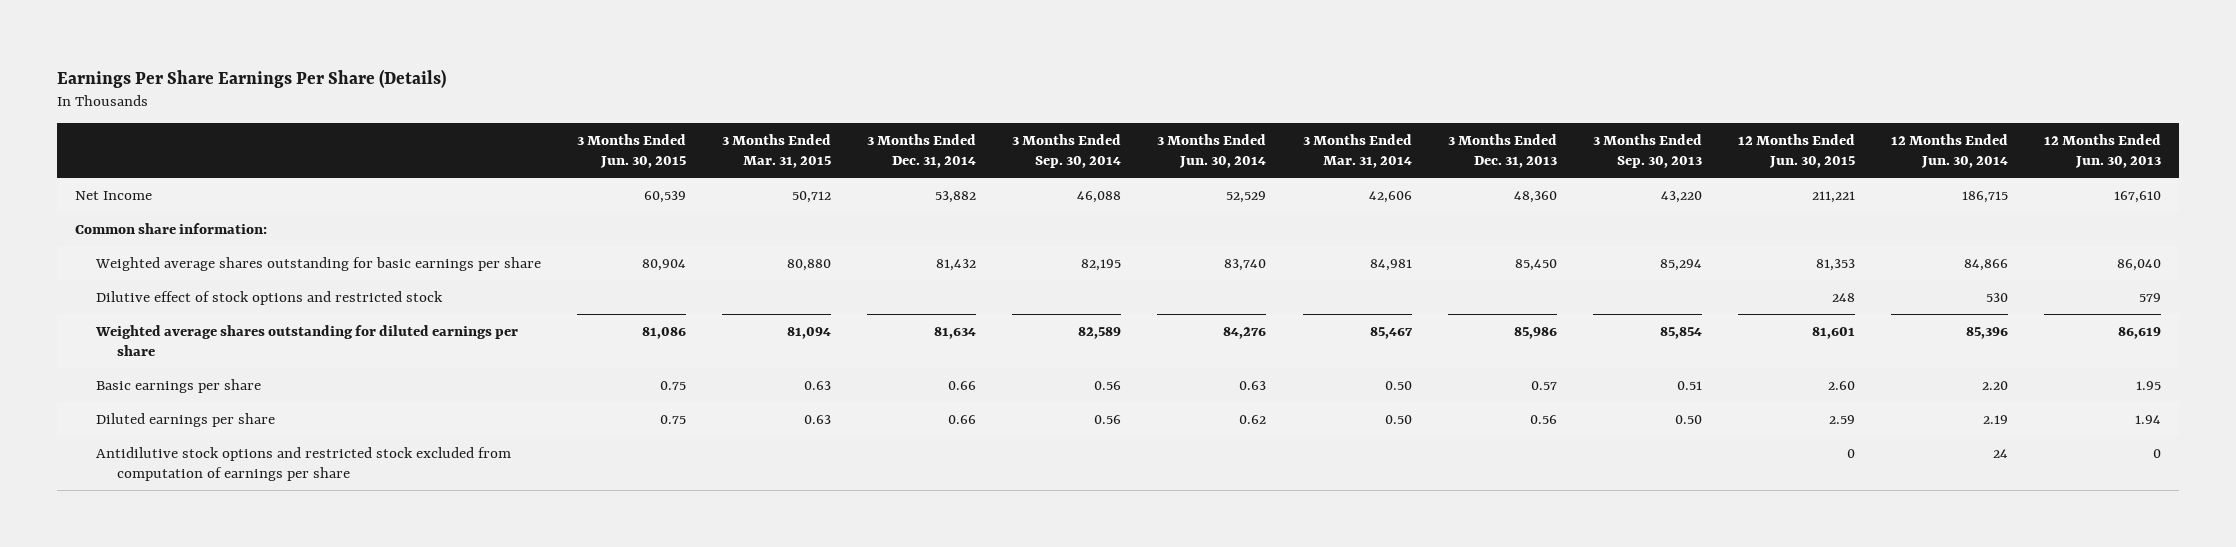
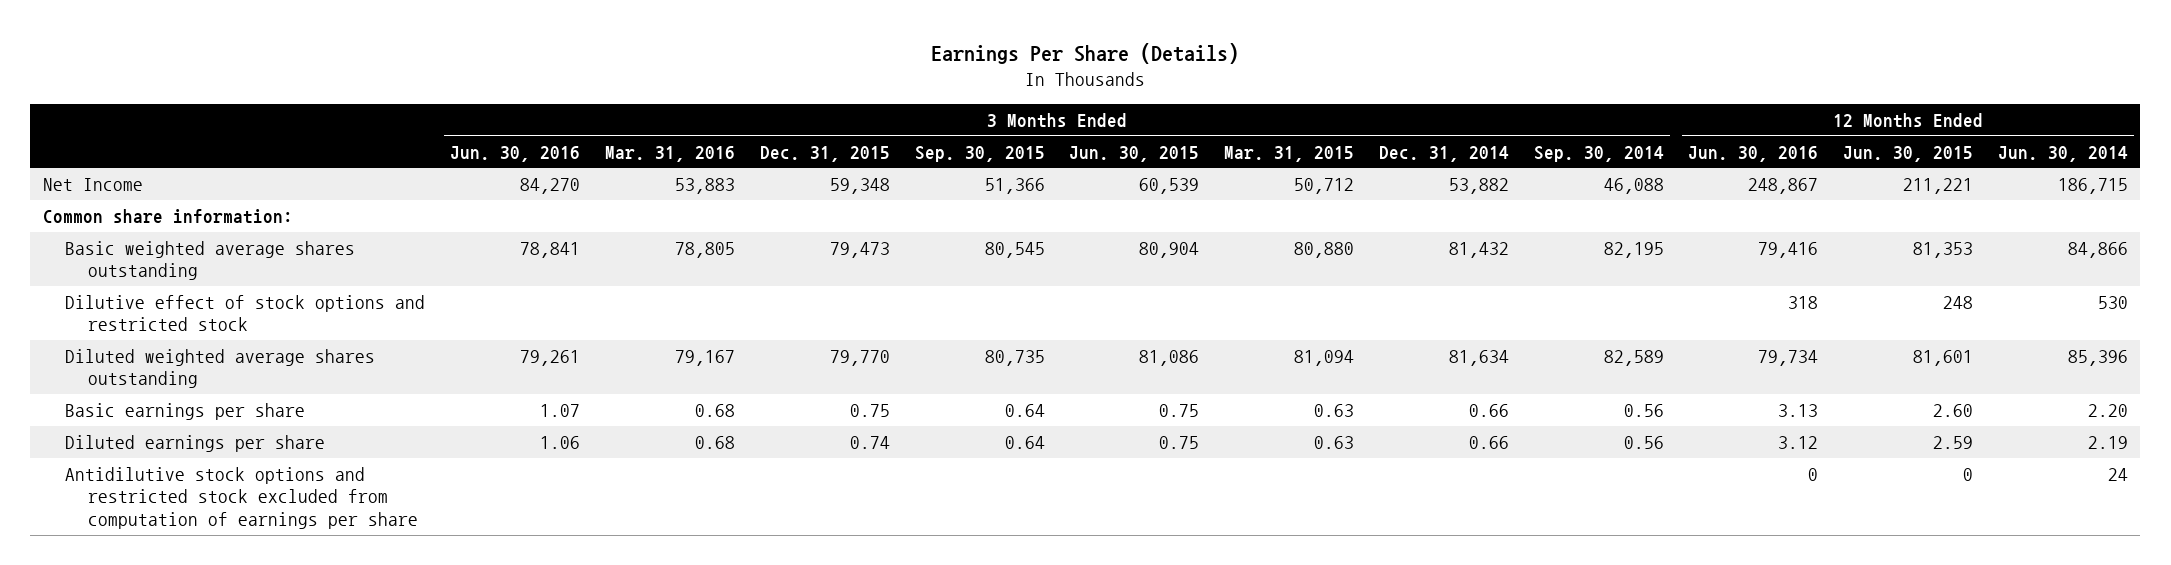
- Earnings Per Share Earnings Per Share (Details)
+ Earnings Per Share (Details)
- | 3 Months Ended Jun. 30, 2015 | 3 Months Ended Mar. 31, 2015 | 3 Months Ended Dec. 31, 2014 | 3 Months Ended Sep. 30, 2014 | 3 Months Ended Jun. 30, 2014 | 3 Months Ended Mar. 31, 2014 | 3 Months Ended Dec. 31, 2013 | 3 Months Ended Sep. 30, 2013 | 12 Months Ended Jun. 30, 2015 | 12 Months Ended Jun. 30, 2014 | 12 Months Ended Jun. 30, 2013
+ | 3 Months Ended Jun. 30, 2016 | 3 Months Ended Mar. 31, 2016 | 3 Months Ended Dec. 31, 2015 | 3 Months Ended Sep. 30, 2015 | 3 Months Ended Jun. 30, 2015 | 3 Months Ended Mar. 31, 2015 | 3 Months Ended Dec. 31, 2014 | 3 Months Ended Sep. 30, 2014 | 12 Months Ended Jun. 30, 2016 | 12 Months Ended Jun. 30, 2015 | 12 Months Ended Jun. 30, 2014
- Weighted average shares outstanding for basic earnings per share | 80,904 | 80,880 | 81,432 | 82,195 | 83,740 | 84,981 | 85,450 | 85,294 | 81,353 | 84,866 | 86,040
+ Basic weighted average shares outstanding | 78,841 | 78,805 | 79,473 | 80,545 | 80,904 | 80,880 | 81,432 | 82,195 | 79,416 | 81,353 | 84,866
- Weighted average shares outstanding for diluted earnings per share | 81,086 | 81,094 | 81,634 | 82,589 | 84,276 | 85,467 | 85,986 | 85,854 | 81,601 | 85,396 | 86,619
+ Diluted weighted average shares outstanding | 79,261 | 79,167 | 79,770 | 80,735 | 81,086 | 81,094 | 81,634 | 82,589 | 79,734 | 81,601 | 85,396

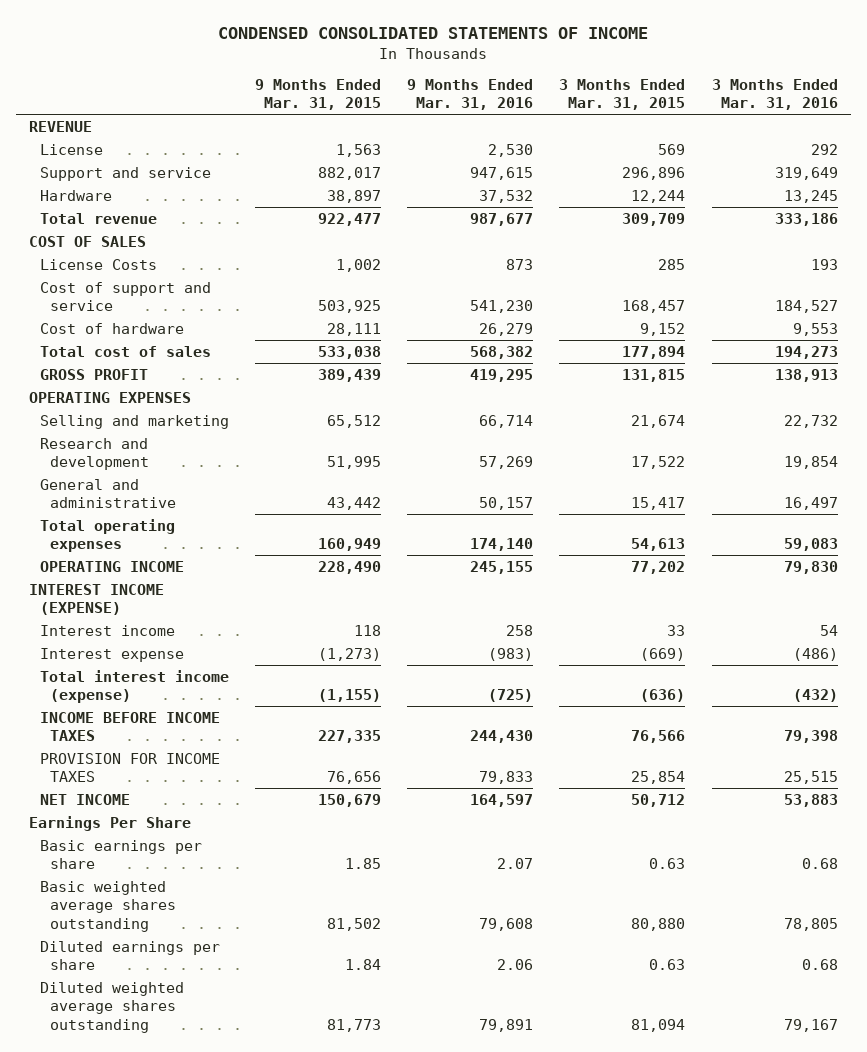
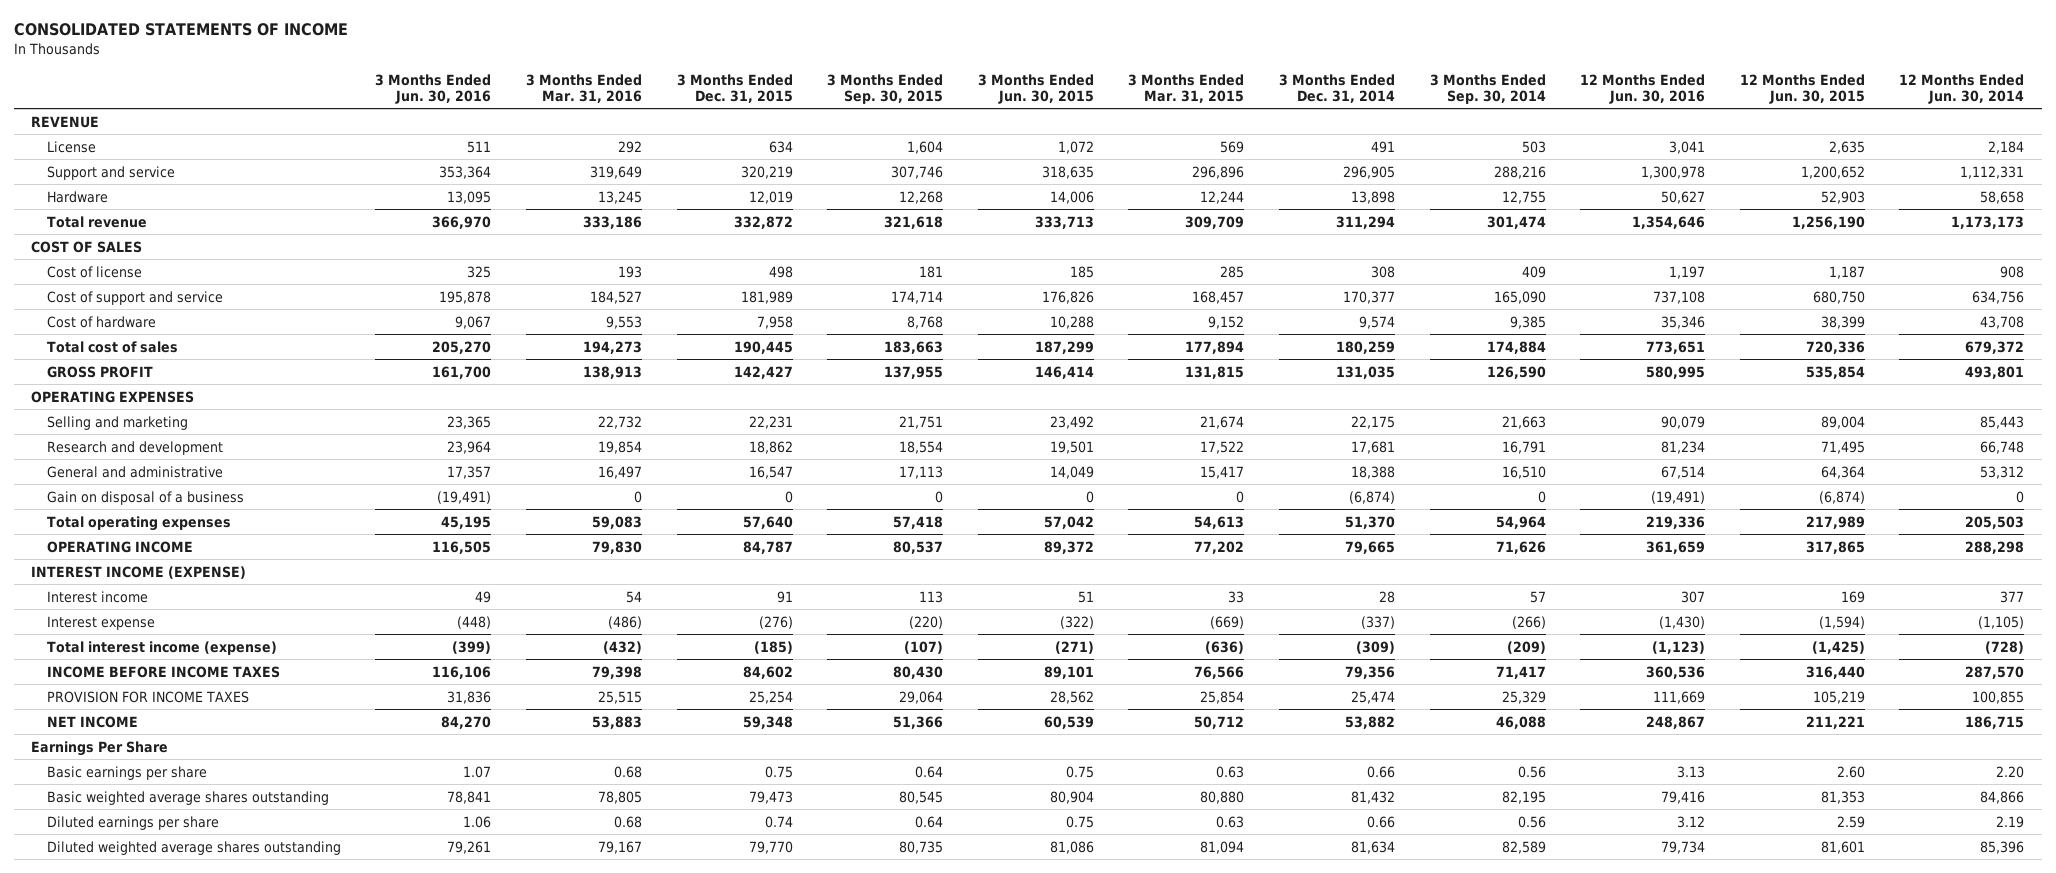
- CONDENSED CONSOLIDATED STATEMENTS OF INCOME
+ CONSOLIDATED STATEMENTS OF INCOME
- | 9 Months Ended Mar. 31, 2015 | 9 Months Ended Mar. 31, 2016 | 3 Months Ended Mar. 31, 2015 | 3 Months Ended Mar. 31, 2016
+ | 3 Months Ended Jun. 30, 2016 | 3 Months Ended Mar. 31, 2016 | 3 Months Ended Dec. 31, 2015 | 3 Months Ended Sep. 30, 2015 | 3 Months Ended Jun. 30, 2015 | 3 Months Ended Mar. 31, 2015 | 3 Months Ended Dec. 31, 2014 | 3 Months Ended Sep. 30, 2014 | 12 Months Ended Jun. 30, 2016 | 12 Months Ended Jun. 30, 2015 | 12 Months Ended Jun. 30, 2014
- License Costs | 1,002 | 873 | 285 | 193
+ Cost of license | 325 | 193 | 498 | 181 | 185 | 285 | 308 | 409 | 1,197 | 1,187 | 908
+ Gain on disposal of a business | (19,491) | 0 | 0 | 0 | 0 | 0 | (6,874) | 0 | (19,491) | (6,874) | 0

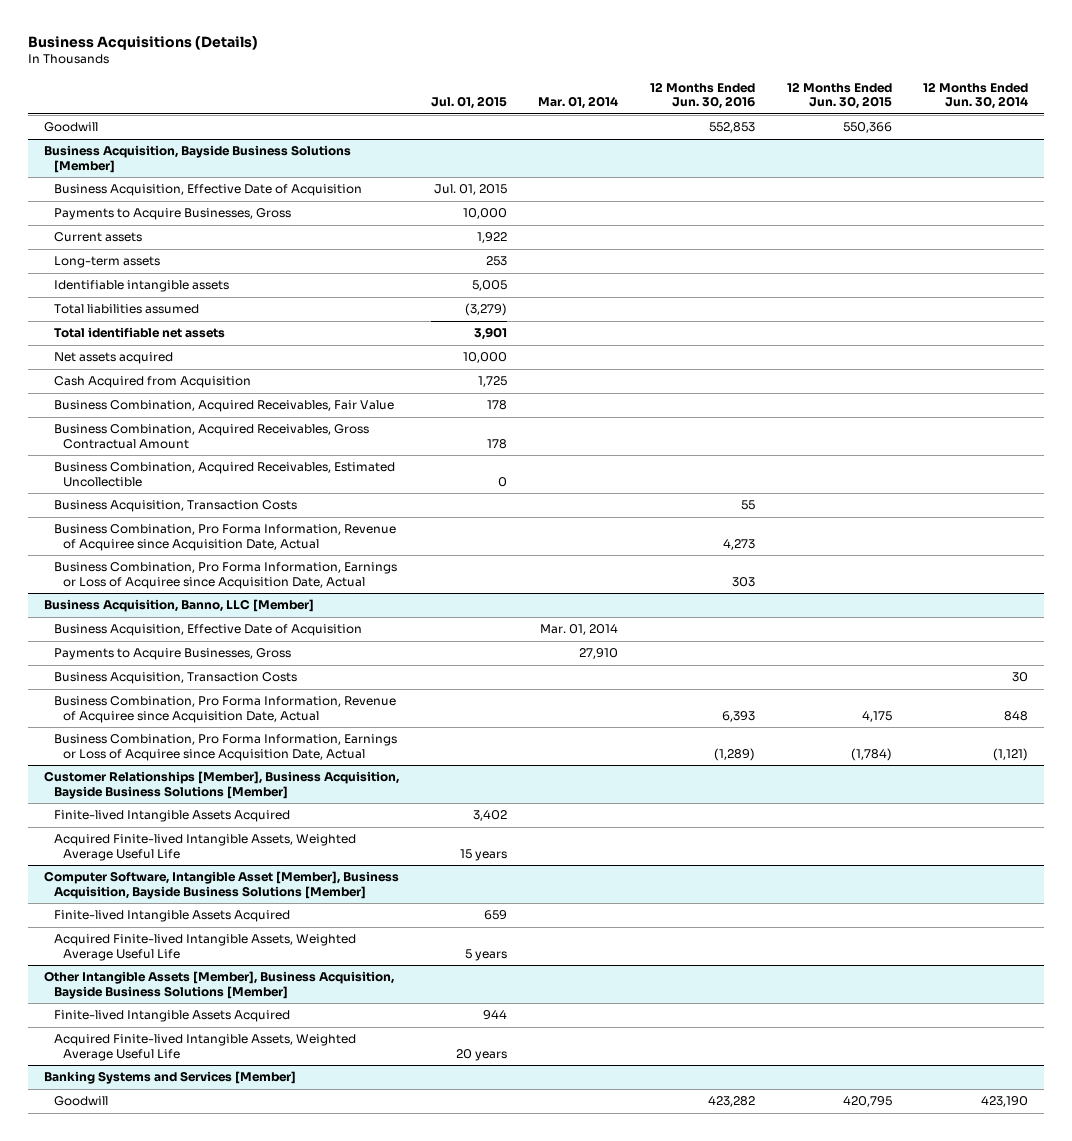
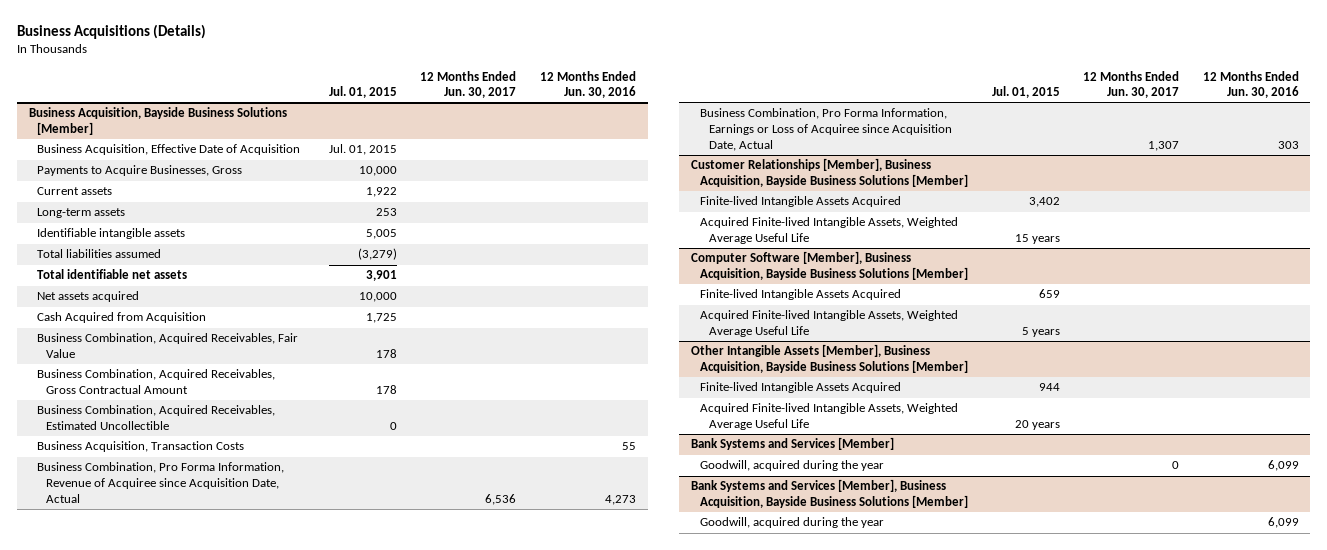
- | Jul. 01, 2015 | Mar. 01, 2014 | 12 Months Ended Jun. 30, 2016 | 12 Months Ended Jun. 30, 2015 | 12 Months Ended Jun. 30, 2014
+ | Jul. 01, 2015 | 12 Months Ended Jun. 30, 2017 | 12 Months Ended Jun. 30, 2016
- Goodwill | | | 552,853 | 550,366 |
- Business Acquisition, Banno, LLC [Member]
- Business Acquisition, Effective Date of Acquisition | | Mar. 01, 2014 | | |
- Payments to Acquire Businesses, Gross | | 27,910 | | |
- Business Acquisition, Transaction Costs | | | | | 30
- Business Combination, Pro Forma Information, Revenue of Acquiree since Acquisition Date, Actual | | | 6,393 | 4,175 | 848
- Business Combination, Pro Forma Information, Earnings or Loss of Acquiree since Acquisition Date, Actual | | | (1,289) | (1,784) | (1,121)
- Computer Software, Intangible Asset [Member], Business Acquisition, Bayside Business Solutions [Member]
+ Computer Software [Member], Business Acquisition, Bayside Business Solutions [Member]
- Banking Systems and Services [Member]
- Goodwill | | | 423,282 | 420,795 | 423,190
+ Bank Systems and Services [Member]
+ Goodwill, acquired during the year | | 0 | 6,099
+ Bank Systems and Services [Member], Business Acquisition, Bayside Business Solutions [Member]
+ Goodwill, acquired during the year | | | 6,099

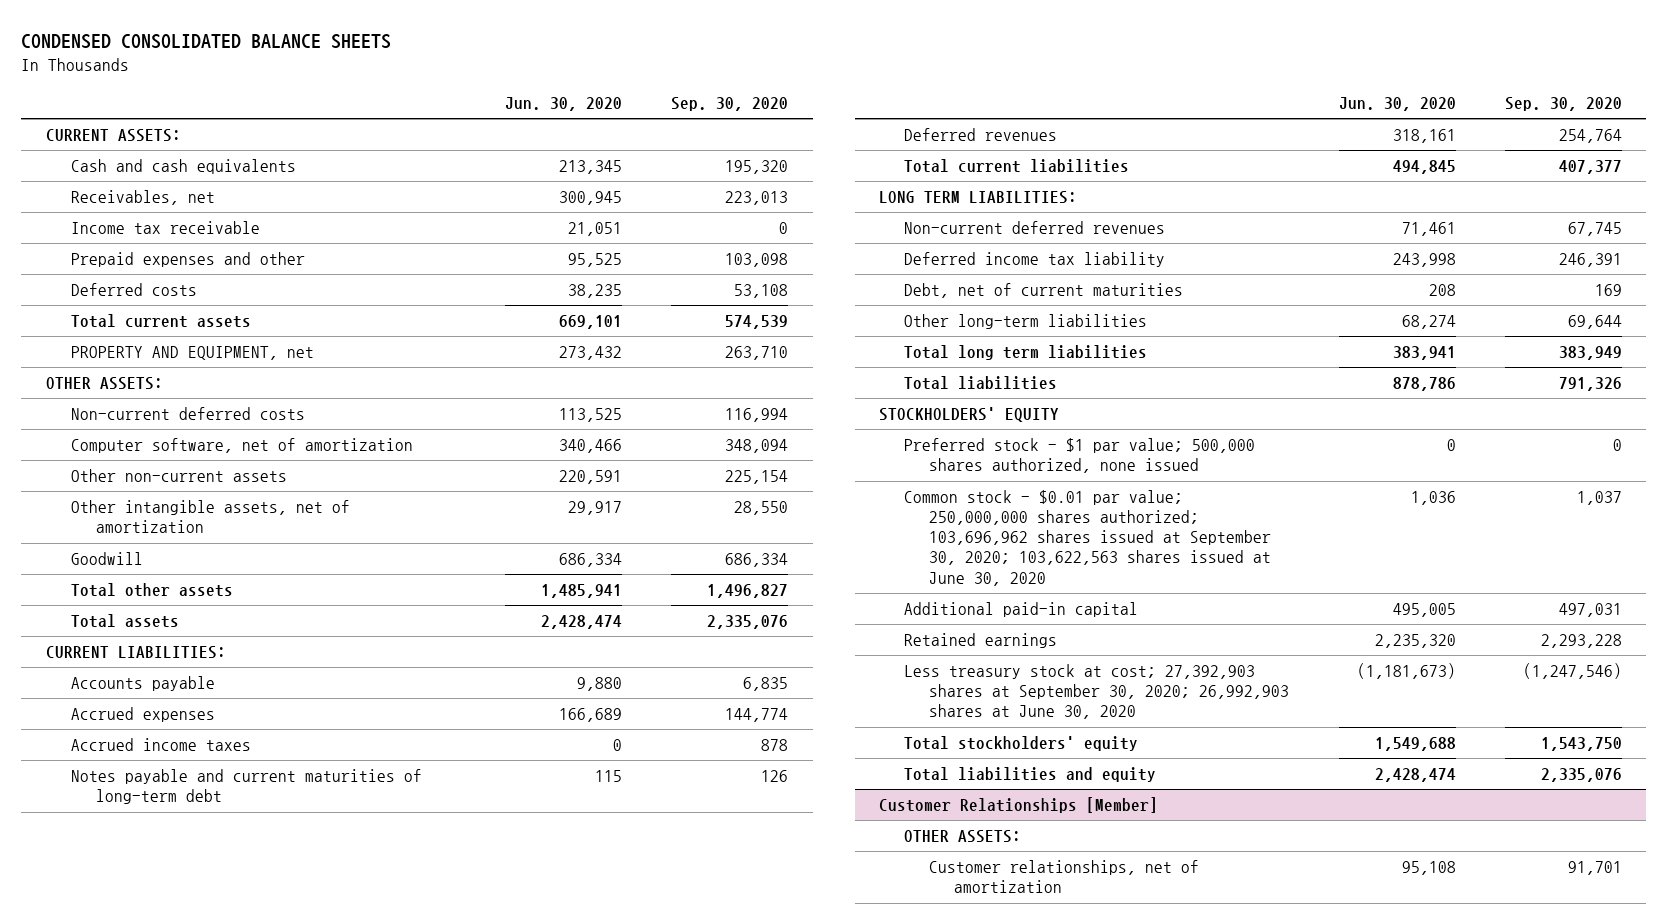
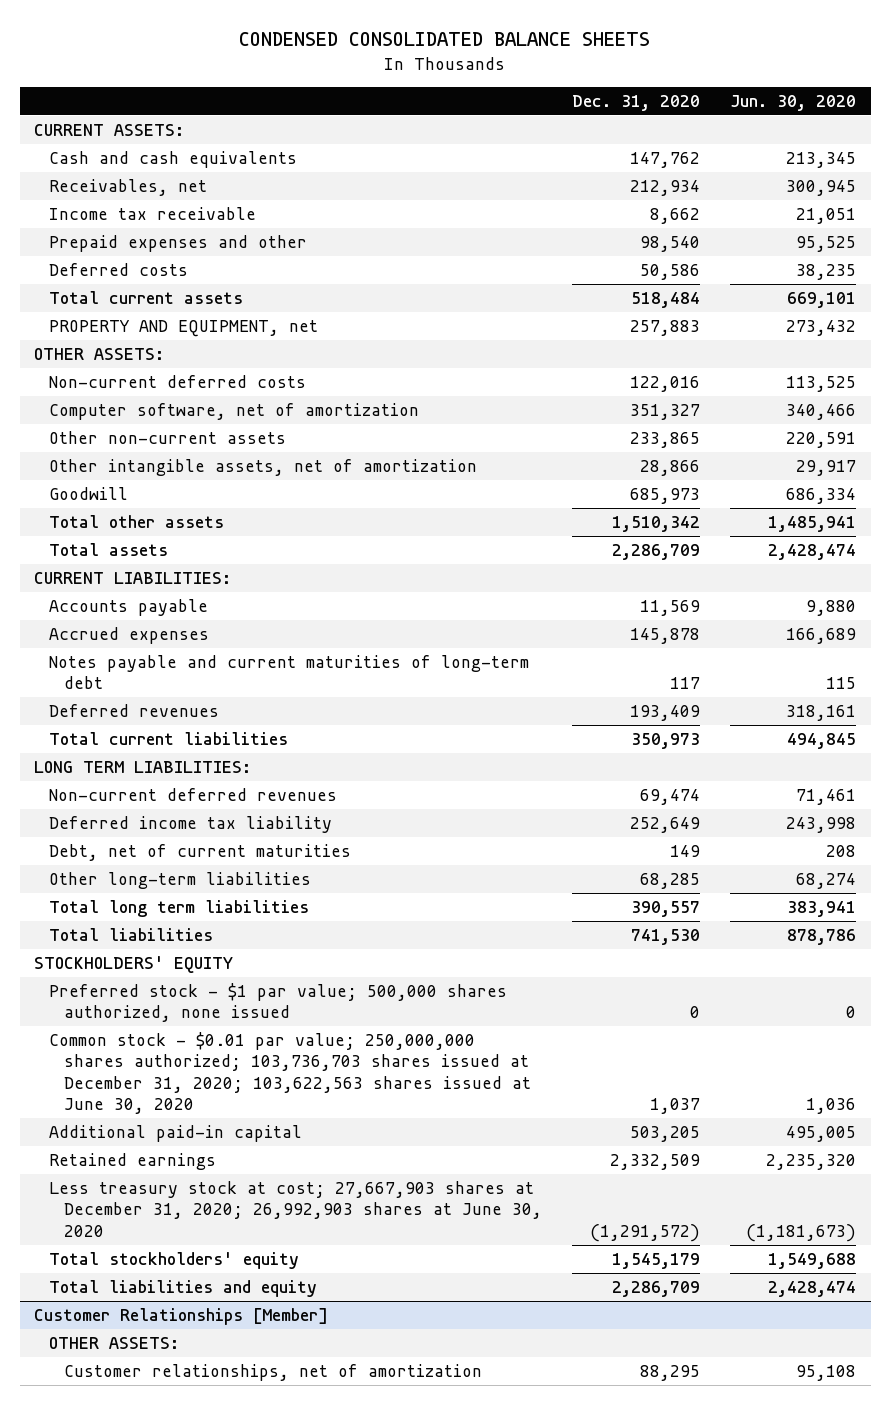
- | Jun. 30, 2020 | Sep. 30, 2020
+ | Dec. 31, 2020 | Jun. 30, 2020
- Accrued income taxes | 0 | 878
- Common stock - $0.01 par value; 250,000,000 shares authorized; 103,696,962 shares issued at September 30, 2020; 103,622,563 shares issued at June 30, 2020 | 1,036 | 1,037
+ Common stock - $0.01 par value; 250,000,000 shares authorized; 103,736,703 shares issued at December 31, 2020; 103,622,563 shares issued at June 30, 2020 | 1,037 | 1,036
- Less treasury stock at cost; 27,392,903 shares at September 30, 2020; 26,992,903 shares at June 30, 2020 | (1,181,673) | (1,247,546)
+ Less treasury stock at cost; 27,667,903 shares at December 31, 2020; 26,992,903 shares at June 30, 2020 | (1,291,572) | (1,181,673)

